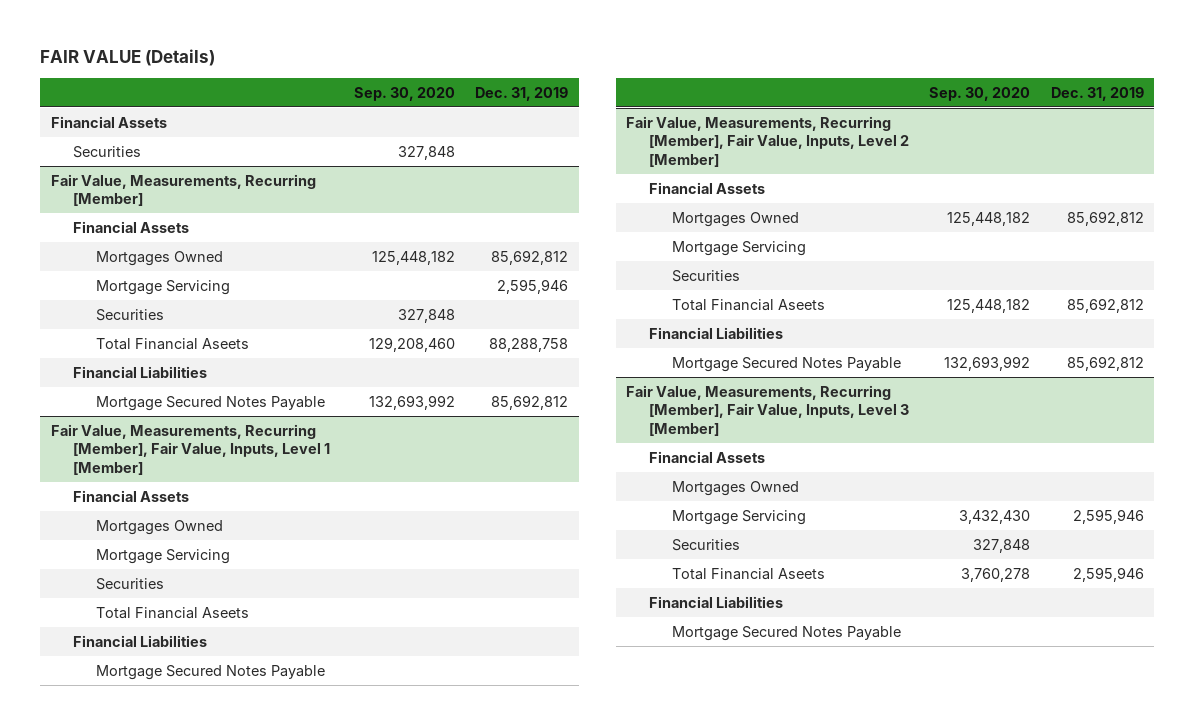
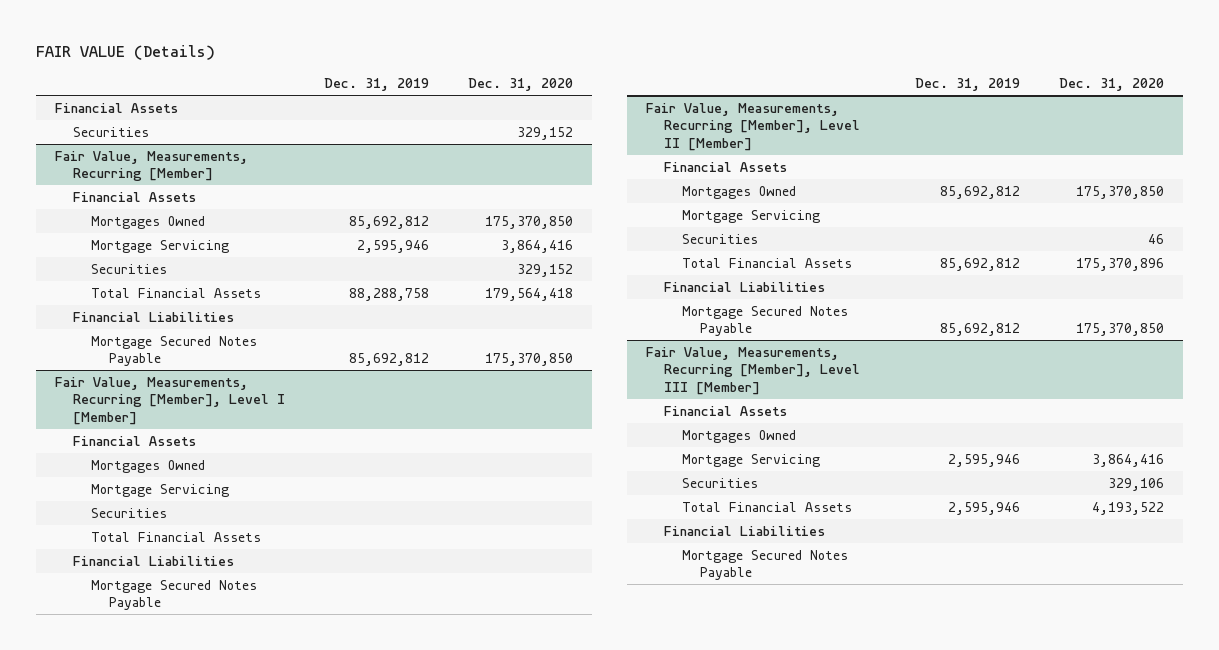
- | Sep. 30, 2020 | Dec. 31, 2019
+ | Dec. 31, 2019 | Dec. 31, 2020
@ Fair Value, Measurements, Recurring [Member]
- Total Financial Aseets | 129,208,460 | 88,288,758
+ Total Financial Assets | 88,288,758 | 179,564,418
- Fair Value, Measurements, Recurring [Member], Fair Value, Inputs, Level 1 [Member]
+ Fair Value, Measurements, Recurring [Member], Level I [Member]
- Total Financial Aseets
+ Total Financial Assets
- Fair Value, Measurements, Recurring [Member], Fair Value, Inputs, Level 2 [Member]
+ Fair Value, Measurements, Recurring [Member], Level II [Member]
- Total Financial Aseets | 125,448,182 | 85,692,812
+ Total Financial Assets | 85,692,812 | 175,370,896
- Fair Value, Measurements, Recurring [Member], Fair Value, Inputs, Level 3 [Member]
+ Fair Value, Measurements, Recurring [Member], Level III [Member]
- Total Financial Aseets | 3,760,278 | 2,595,946
+ Total Financial Assets | 2,595,946 | 4,193,522

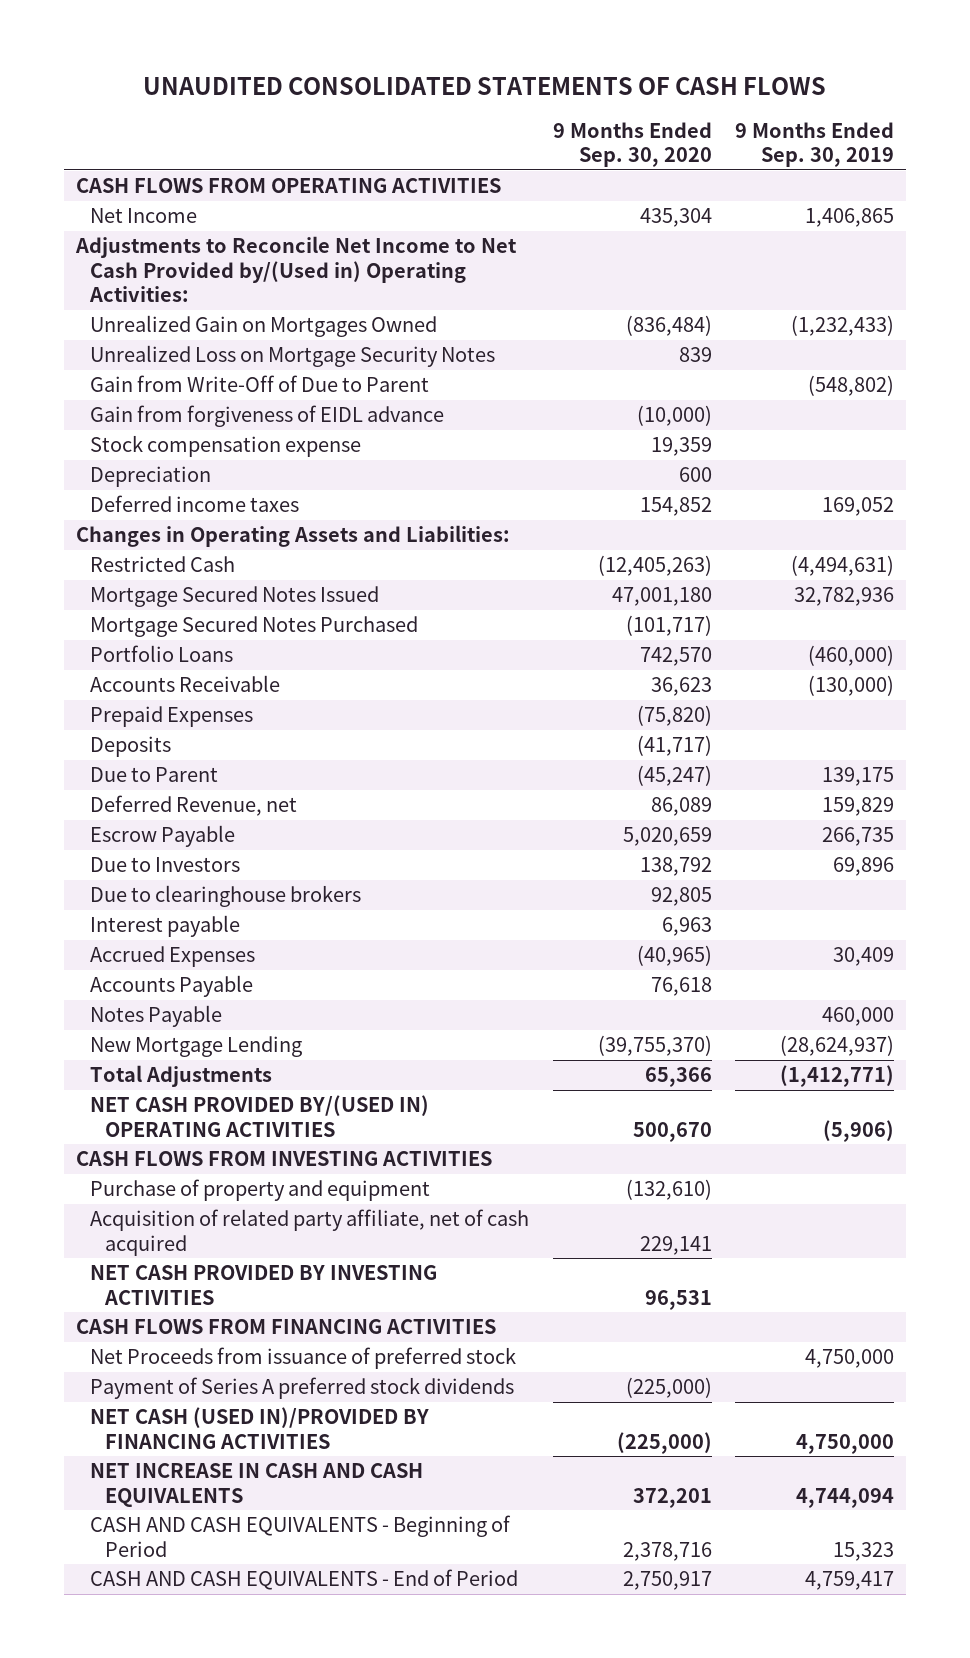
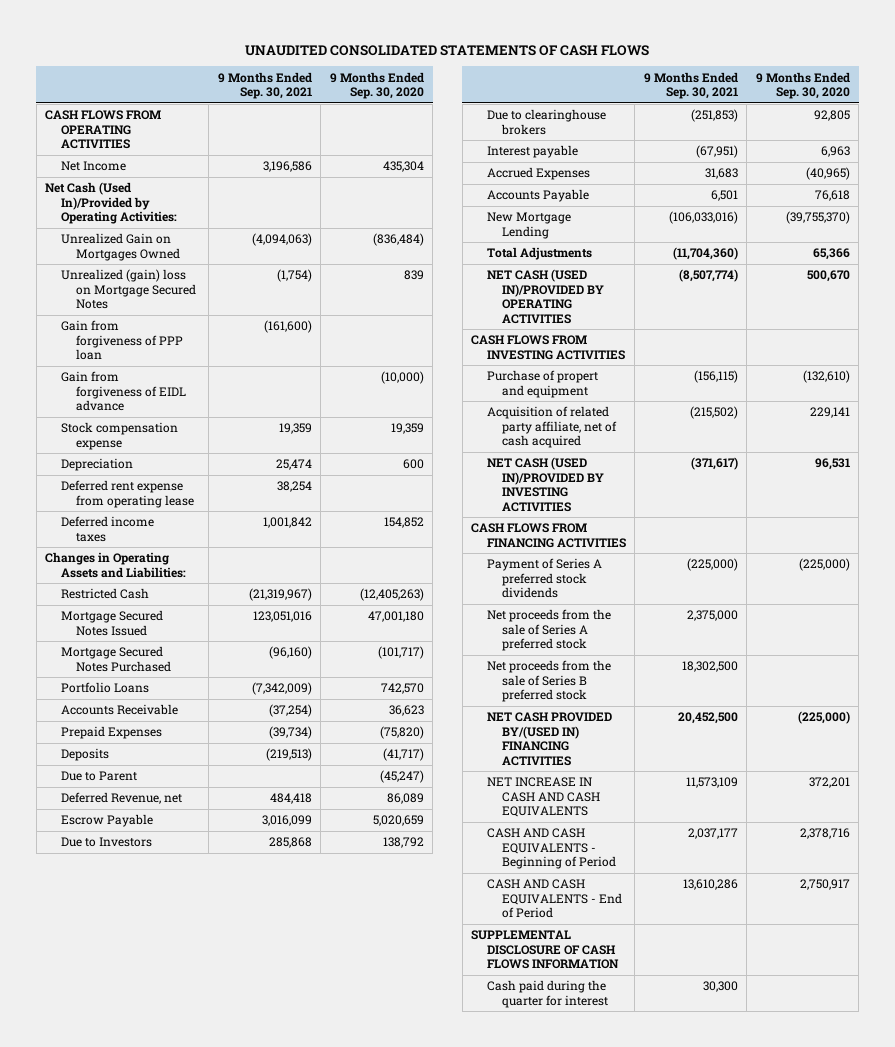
- | 9 Months Ended Sep. 30, 2020 | 9 Months Ended Sep. 30, 2019
+ | 9 Months Ended Sep. 30, 2021 | 9 Months Ended Sep. 30, 2020
- Adjustments to Reconcile Net Income to Net Cash Provided by/(Used in) Operating Activities:
+ Net Cash (Used In)/Provided by Operating Activities:
- Unrealized Loss on Mortgage Security Notes | 839 |
- Gain from Write-Off of Due to Parent | | (548,802)
+ Unrealized (gain) loss on Mortgage Secured Notes | (1,754) | 839
+ Gain from forgiveness of PPP loan | (161,600) |
+ Deferred rent expense from operating lease | 38,254 |
- Notes Payable | | 460,000
- NET CASH PROVIDED BY/(USED IN) OPERATING ACTIVITIES | 500,670 | (5,906)
+ NET CASH (USED IN)/PROVIDED BY OPERATING ACTIVITIES | (8,507,774) | 500,670
- Purchase of property and equipment | (132,610) |
+ Purchase of propert and equipment | (156,115) | (132,610)
- NET CASH PROVIDED BY INVESTING ACTIVITIES | 96,531 |
+ NET CASH (USED IN)/PROVIDED BY INVESTING ACTIVITIES | (371,617) | 96,531
- Net Proceeds from issuance of preferred stock | | 4,750,000
- NET CASH (USED IN)/PROVIDED BY FINANCING ACTIVITIES | (225,000) | 4,750,000
+ Net proceeds from the sale of Series A preferred stock | 2,375,000 |
+ Net proceeds from the sale of Series B preferred stock | 18,302,500 |
+ NET CASH PROVIDED BY/(USED IN) FINANCING ACTIVITIES | 20,452,500 | (225,000)
+ SUPPLEMENTAL DISCLOSURE OF CASH FLOWS INFORMATION
+ Cash paid during the quarter for interest | 30,300 |

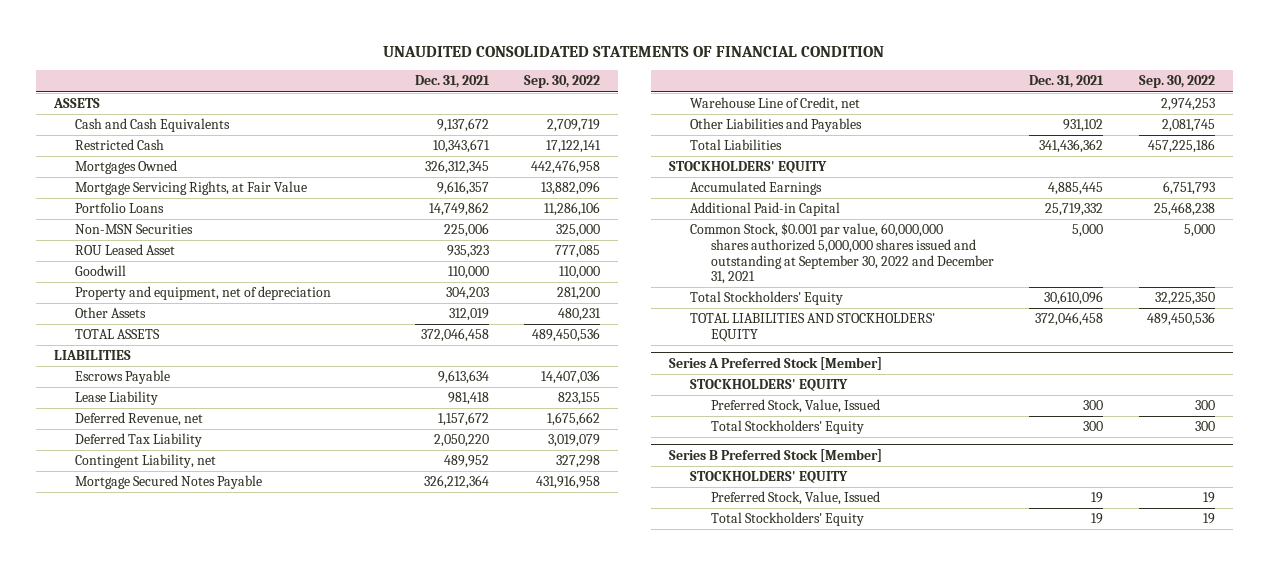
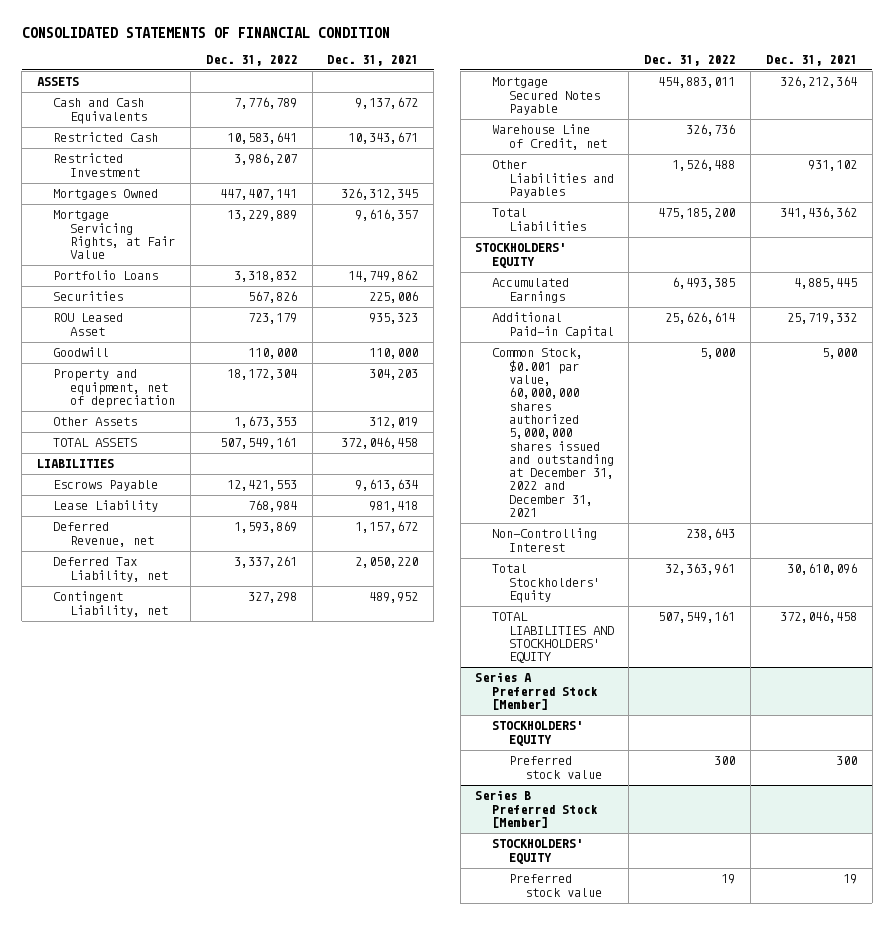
- UNAUDITED CONSOLIDATED STATEMENTS OF FINANCIAL CONDITION
+ CONSOLIDATED STATEMENTS OF FINANCIAL CONDITION
- | Dec. 31, 2021 | Sep. 30, 2022
+ | Dec. 31, 2022 | Dec. 31, 2021
+ Restricted Investment | 3,986,207 |
- Non-MSN Securities | 225,006 | 325,000
+ Securities | 567,826 | 225,006
- Deferred Tax Liability | 2,050,220 | 3,019,079
+ Deferred Tax Liability, net | 3,337,261 | 2,050,220
- Common Stock, $0.001 par value, 60,000,000 shares authorized 5,000,000 shares issued and outstanding at September 30, 2022 and December 31, 2021 | 5,000 | 5,000
+ Common Stock, $0.001 par value, 60,000,000 shares authorized 5,000,000 shares issued and outstanding at December 31, 2022 and December 31, 2021 | 5,000 | 5,000
+ Non-Controlling Interest | 238,643 |
@ Series A Preferred Stock [Member]
- Preferred Stock, Value, Issued | 300 | 300
- Total Stockholders' Equity | 300 | 300
+ Preferred stock value | 300 | 300
@ Series B Preferred Stock [Member]
- Preferred Stock, Value, Issued | 19 | 19
- Total Stockholders' Equity | 19 | 19
+ Preferred stock value | 19 | 19

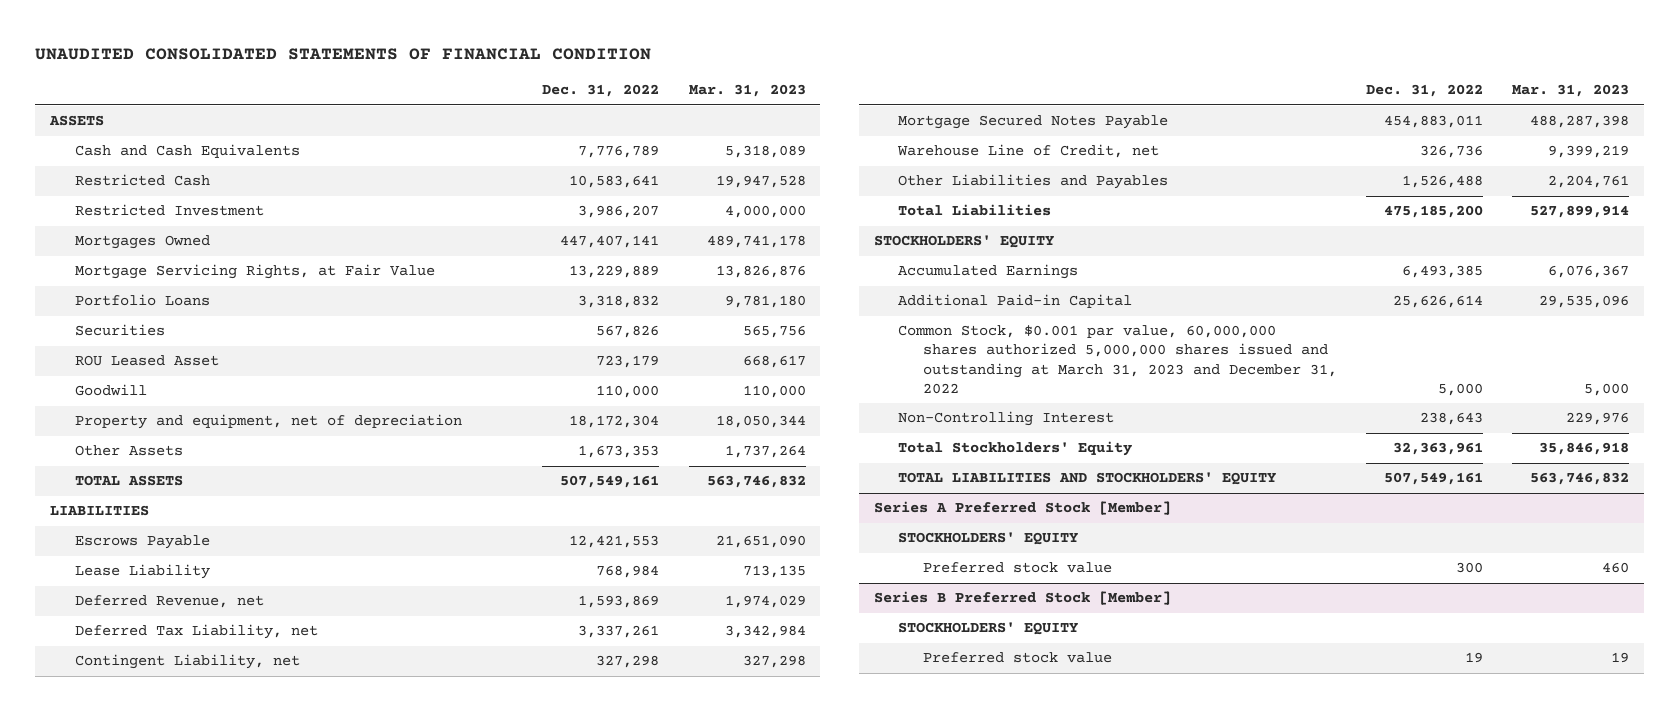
- CONSOLIDATED STATEMENTS OF FINANCIAL CONDITION
+ UNAUDITED CONSOLIDATED STATEMENTS OF FINANCIAL CONDITION
- | Dec. 31, 2022 | Dec. 31, 2021
+ | Dec. 31, 2022 | Mar. 31, 2023
- Common Stock, $0.001 par value, 60,000,000 shares authorized 5,000,000 shares issued and outstanding at December 31, 2022 and December 31, 2021 | 5,000 | 5,000
+ Common Stock, $0.001 par value, 60,000,000 shares authorized 5,000,000 shares issued and outstanding at March 31, 2023 and December 31, 2022 | 5,000 | 5,000

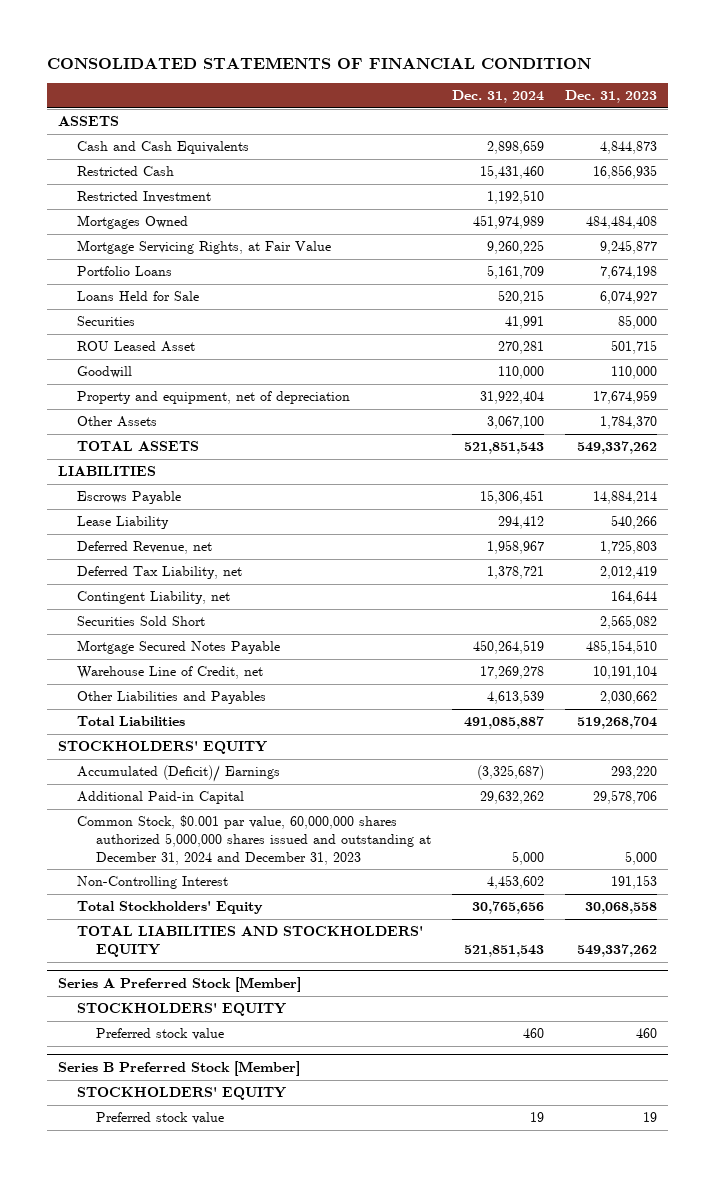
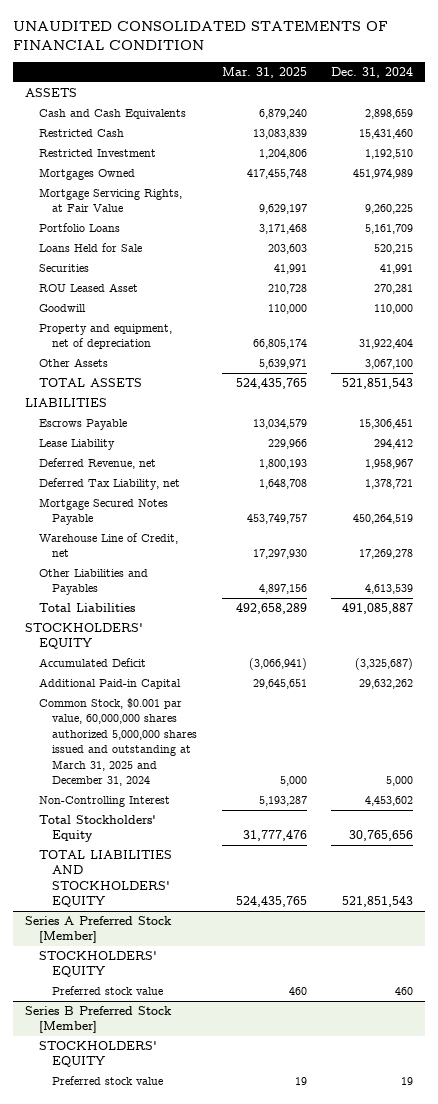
- CONSOLIDATED STATEMENTS OF FINANCIAL CONDITION
+ UNAUDITED CONSOLIDATED STATEMENTS OF FINANCIAL CONDITION
- | Dec. 31, 2024 | Dec. 31, 2023
+ | Mar. 31, 2025 | Dec. 31, 2024
- Contingent Liability, net | | 164,644
- Securities Sold Short | | 2,565,082
- Accumulated (Deficit)/ Earnings | (3,325,687) | 293,220
+ Accumulated Deficit | (3,066,941) | (3,325,687)
- Common Stock, $0.001 par value, 60,000,000 shares authorized 5,000,000 shares issued and outstanding at December 31, 2024 and December 31, 2023 | 5,000 | 5,000
+ Common Stock, $0.001 par value, 60,000,000 shares authorized 5,000,000 shares issued and outstanding at March 31, 2025 and December 31, 2024 | 5,000 | 5,000

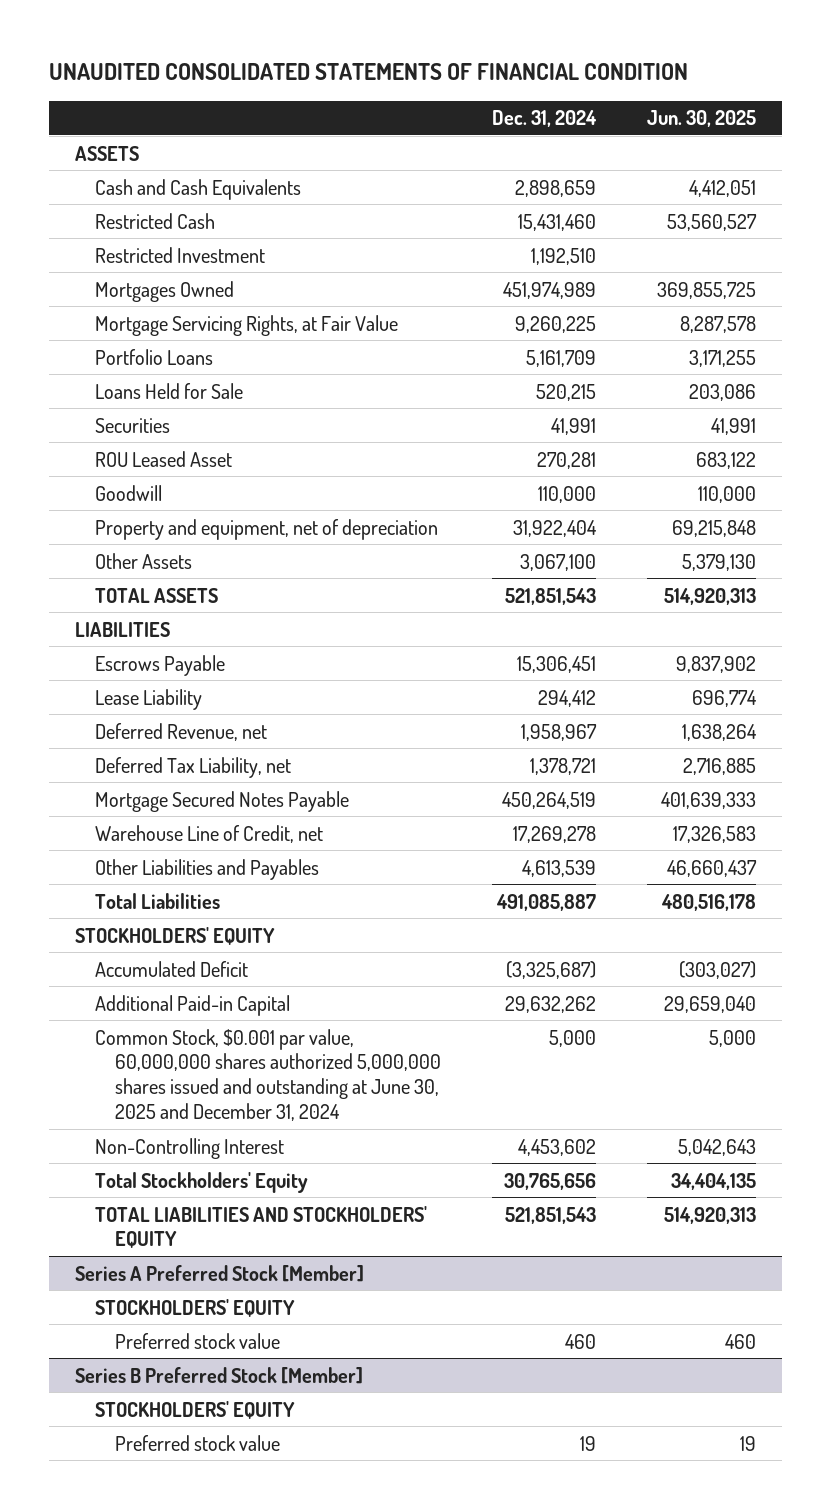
- | Mar. 31, 2025 | Dec. 31, 2024
+ | Dec. 31, 2024 | Jun. 30, 2025
- Common Stock, $0.001 par value, 60,000,000 shares authorized 5,000,000 shares issued and outstanding at March 31, 2025 and December 31, 2024 | 5,000 | 5,000
+ Common Stock, $0.001 par value, 60,000,000 shares authorized 5,000,000 shares issued and outstanding at June 30, 2025 and December 31, 2024 | 5,000 | 5,000

